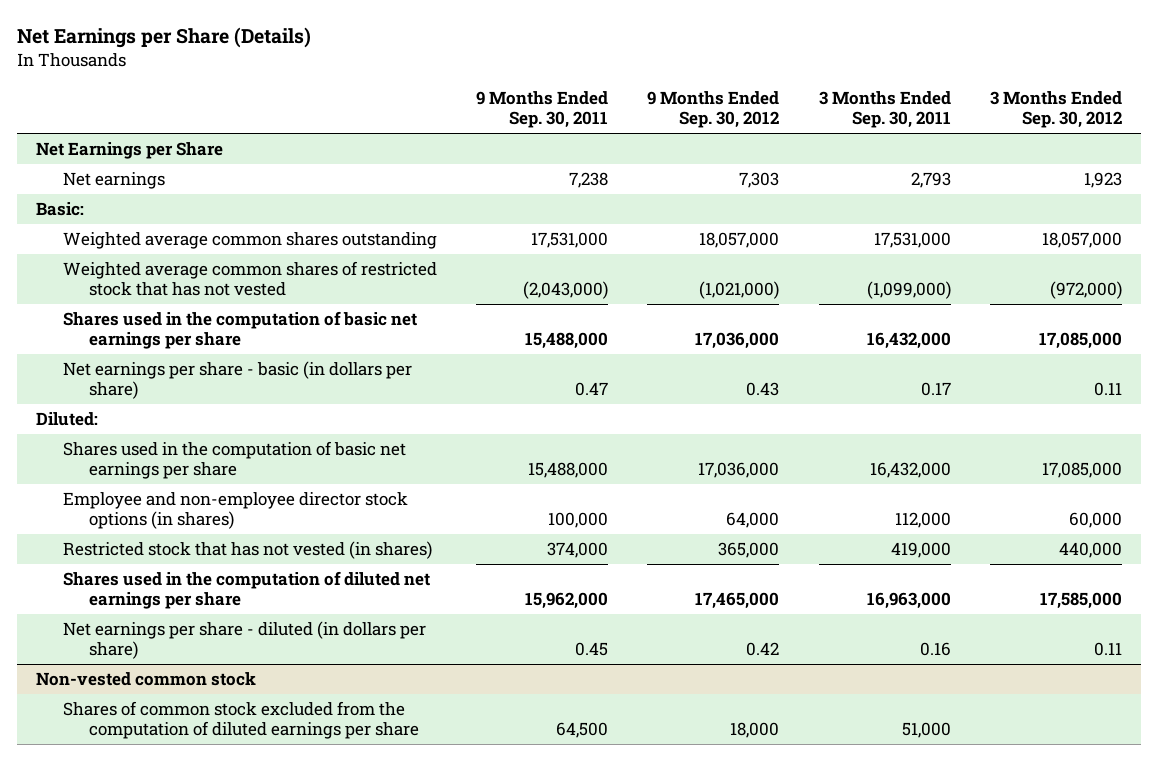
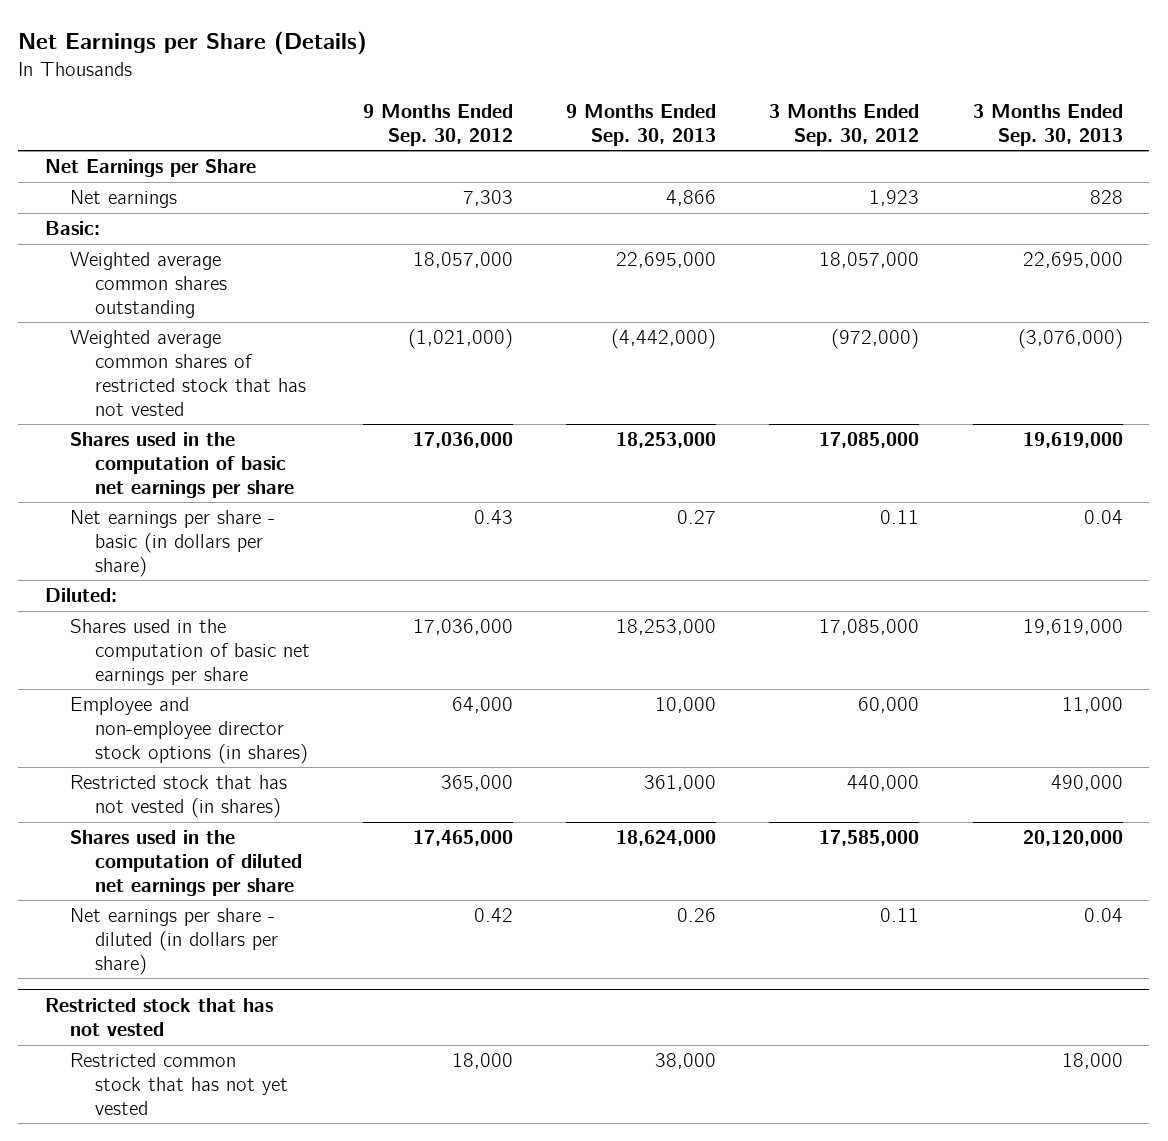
- | 9 Months Ended Sep. 30, 2011 | 9 Months Ended Sep. 30, 2012 | 3 Months Ended Sep. 30, 2011 | 3 Months Ended Sep. 30, 2012
+ | 9 Months Ended Sep. 30, 2012 | 9 Months Ended Sep. 30, 2013 | 3 Months Ended Sep. 30, 2012 | 3 Months Ended Sep. 30, 2013
- Non-vested common stock
- Shares of common stock excluded from the computation of diluted earnings per share | 64,500 | 18,000 | 51,000 |
+ Restricted stock that has not vested
+ Restricted common stock that has not yet vested | 18,000 | 38,000 | | 18,000

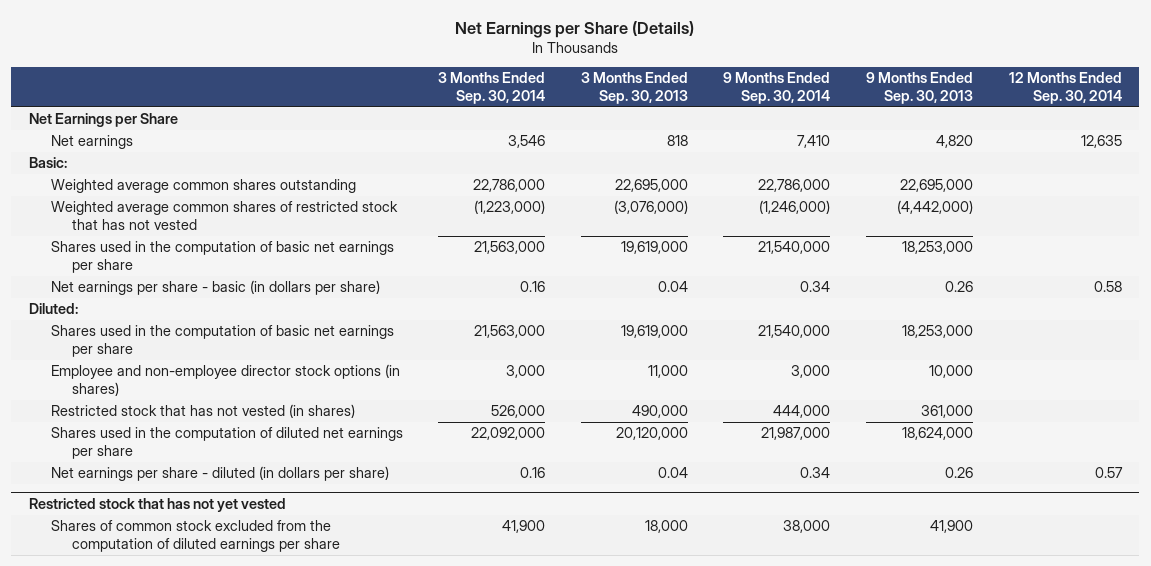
- | 9 Months Ended Sep. 30, 2012 | 9 Months Ended Sep. 30, 2013 | 3 Months Ended Sep. 30, 2012 | 3 Months Ended Sep. 30, 2013
+ | 3 Months Ended Sep. 30, 2014 | 3 Months Ended Sep. 30, 2013 | 9 Months Ended Sep. 30, 2014 | 9 Months Ended Sep. 30, 2013 | 12 Months Ended Sep. 30, 2014
- Net earnings | 7,303 | 4,866 | 1,923 | 828
+ Net earnings | 3,546 | 818 | 7,410 | 4,820 | 12,635
- Net earnings per share - basic (in dollars per share) | 0.43 | 0.27 | 0.11 | 0.04
+ Net earnings per share - basic (in dollars per share) | 0.16 | 0.04 | 0.34 | 0.26 | 0.58
- Restricted stock that has not vested
- Restricted common stock that has not yet vested | 18,000 | 38,000 | | 18,000
+ Restricted stock that has not yet vested
+ Shares of common stock excluded from the computation of diluted earnings per share | 41,900 | 18,000 | 38,000 | 41,900 |

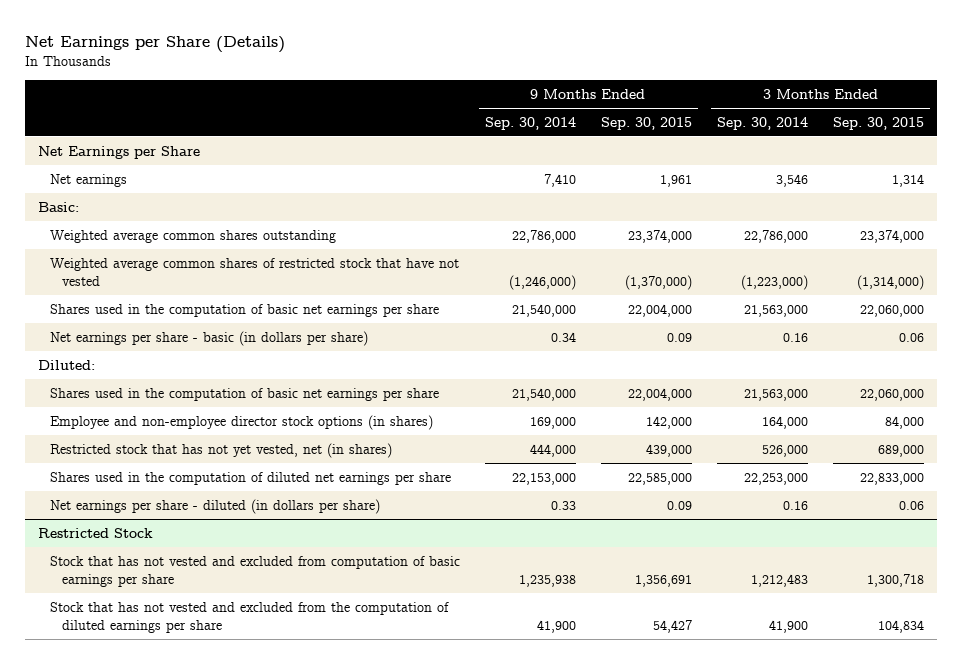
- | 3 Months Ended Sep. 30, 2014 | 3 Months Ended Sep. 30, 2013 | 9 Months Ended Sep. 30, 2014 | 9 Months Ended Sep. 30, 2013 | 12 Months Ended Sep. 30, 2014
+ | 9 Months Ended Sep. 30, 2014 | 9 Months Ended Sep. 30, 2015 | 3 Months Ended Sep. 30, 2014 | 3 Months Ended Sep. 30, 2015
- Weighted average common shares of restricted stock that has not vested | (1,223,000) | (3,076,000) | (1,246,000) | (4,442,000) |
+ Weighted average common shares of restricted stock that have not vested | (1,246,000) | (1,370,000) | (1,223,000) | (1,314,000)
- Employee and non-employee director stock options (in shares) | 3,000 | 11,000 | 3,000 | 10,000 |
- Restricted stock that has not vested (in shares) | 526,000 | 490,000 | 444,000 | 361,000 |
- Shares used in the computation of diluted net earnings per share | 22,092,000 | 20,120,000 | 21,987,000 | 18,624,000 |
- Net earnings per share - diluted (in dollars per share) | 0.16 | 0.04 | 0.34 | 0.26 | 0.57
- Restricted stock that has not yet vested
- Shares of common stock excluded from the computation of diluted earnings per share | 41,900 | 18,000 | 38,000 | 41,900 |
+ Employee and non-employee director stock options (in shares) | 169,000 | 142,000 | 164,000 | 84,000
+ Restricted stock that has not yet vested, net (in shares) | 444,000 | 439,000 | 526,000 | 689,000
+ Shares used in the computation of diluted net earnings per share | 22,153,000 | 22,585,000 | 22,253,000 | 22,833,000
+ Net earnings per share - diluted (in dollars per share) | 0.33 | 0.09 | 0.16 | 0.06
+ Restricted Stock
+ Stock that has not vested and excluded from computation of basic earnings per share | 1,235,938 | 1,356,691 | 1,212,483 | 1,300,718
+ Stock that has not vested and excluded from the computation of diluted earnings per share | 41,900 | 54,427 | 41,900 | 104,834

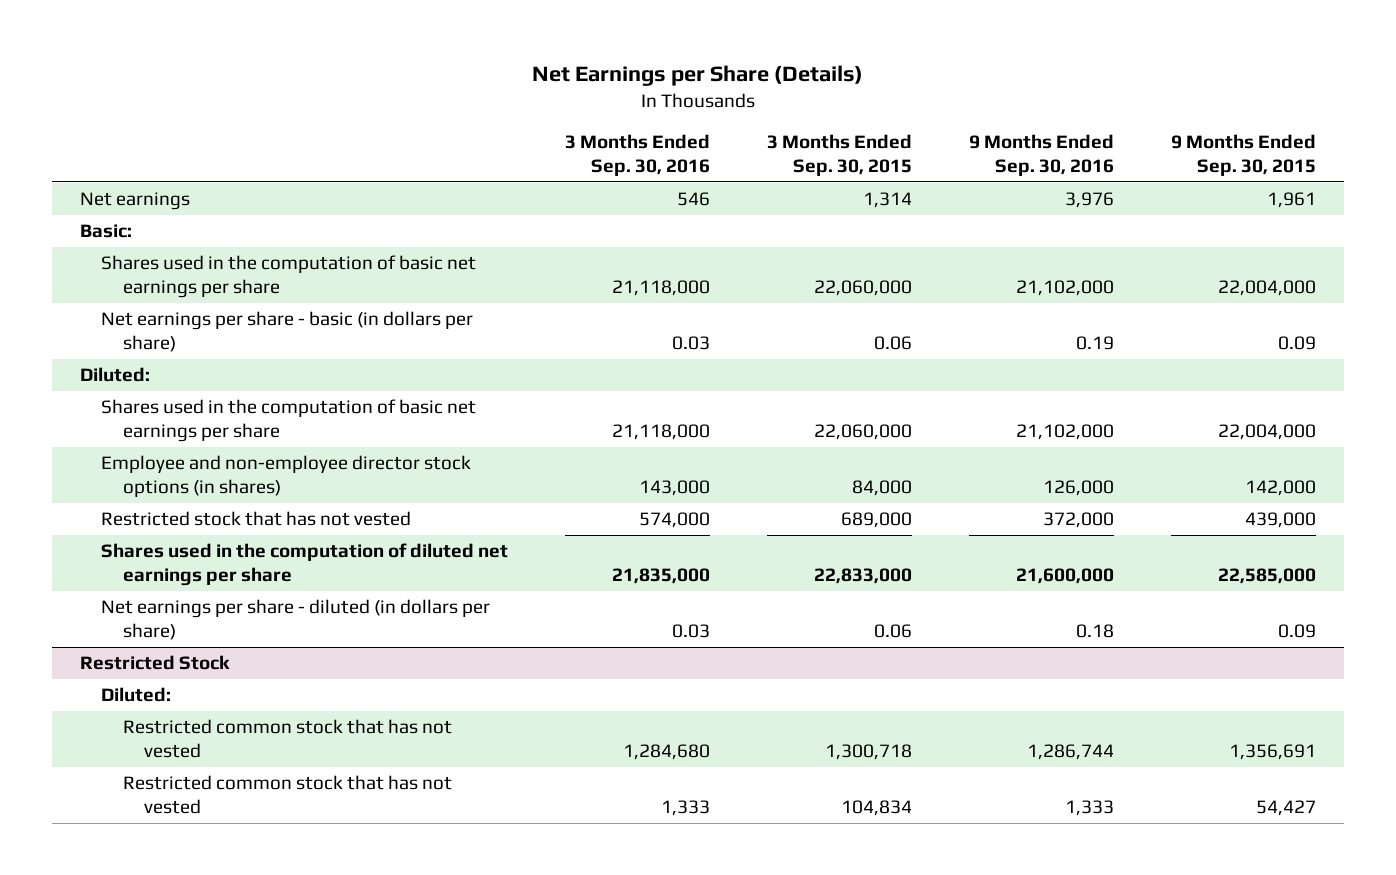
- | 9 Months Ended Sep. 30, 2014 | 9 Months Ended Sep. 30, 2015 | 3 Months Ended Sep. 30, 2014 | 3 Months Ended Sep. 30, 2015
+ | 3 Months Ended Sep. 30, 2016 | 3 Months Ended Sep. 30, 2015 | 9 Months Ended Sep. 30, 2016 | 9 Months Ended Sep. 30, 2015
- Net Earnings per Share
- Weighted average common shares outstanding | 22,786,000 | 23,374,000 | 22,786,000 | 23,374,000
- Weighted average common shares of restricted stock that have not vested | (1,246,000) | (1,370,000) | (1,223,000) | (1,314,000)
- Restricted stock that has not yet vested, net (in shares) | 444,000 | 439,000 | 526,000 | 689,000
+ Restricted stock that has not vested | 574,000 | 689,000 | 372,000 | 439,000
@ Restricted Stock
- Stock that has not vested and excluded from computation of basic earnings per share | 1,235,938 | 1,356,691 | 1,212,483 | 1,300,718
- Stock that has not vested and excluded from the computation of diluted earnings per share | 41,900 | 54,427 | 41,900 | 104,834
+ Diluted:
+ Restricted common stock that has not vested | 1,284,680 | 1,300,718 | 1,286,744 | 1,356,691
+ Restricted common stock that has not vested | 1,333 | 104,834 | 1,333 | 54,427

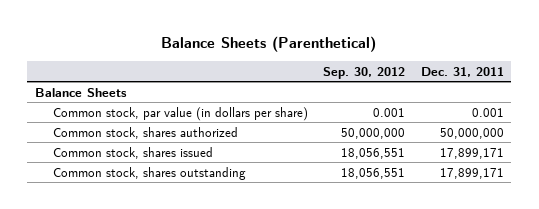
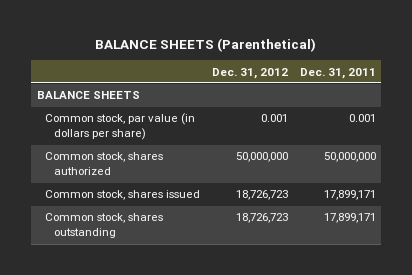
- Balance Sheets (Parenthetical)
+ BALANCE SHEETS (Parenthetical)
- | Sep. 30, 2012 | Dec. 31, 2011
+ | Dec. 31, 2012 | Dec. 31, 2011
- Balance Sheets
+ BALANCE SHEETS

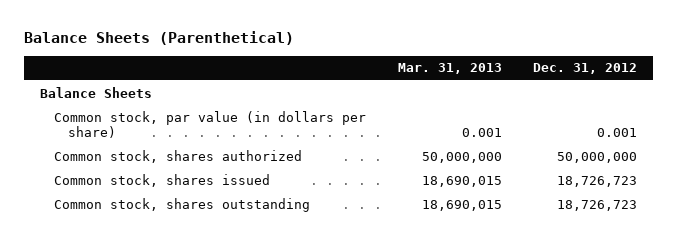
- BALANCE SHEETS (Parenthetical)
+ Balance Sheets (Parenthetical)
- | Dec. 31, 2012 | Dec. 31, 2011
+ | Mar. 31, 2013 | Dec. 31, 2012
- BALANCE SHEETS
+ Balance Sheets

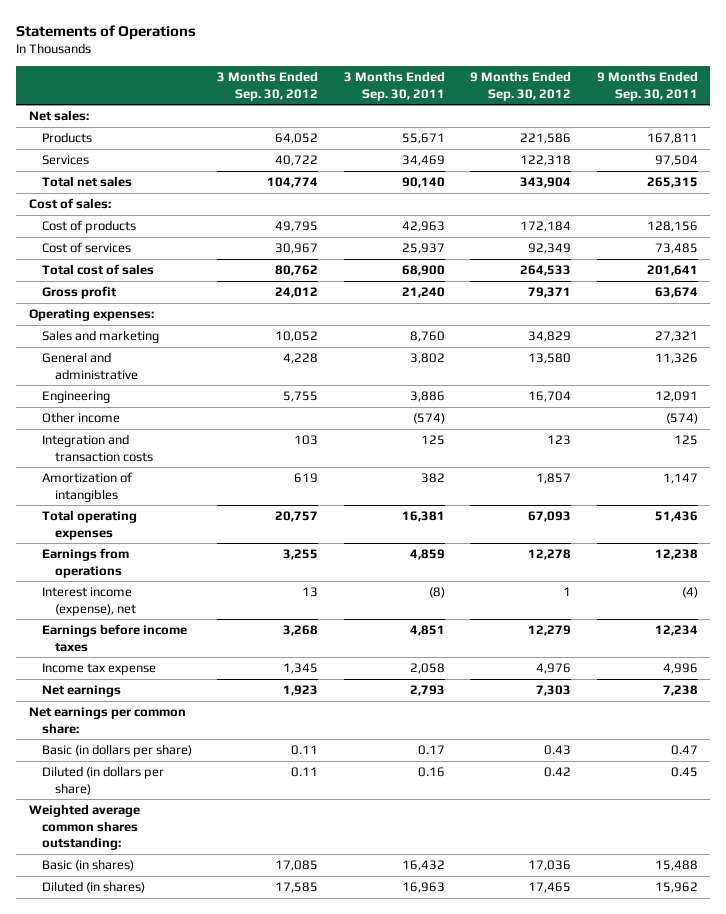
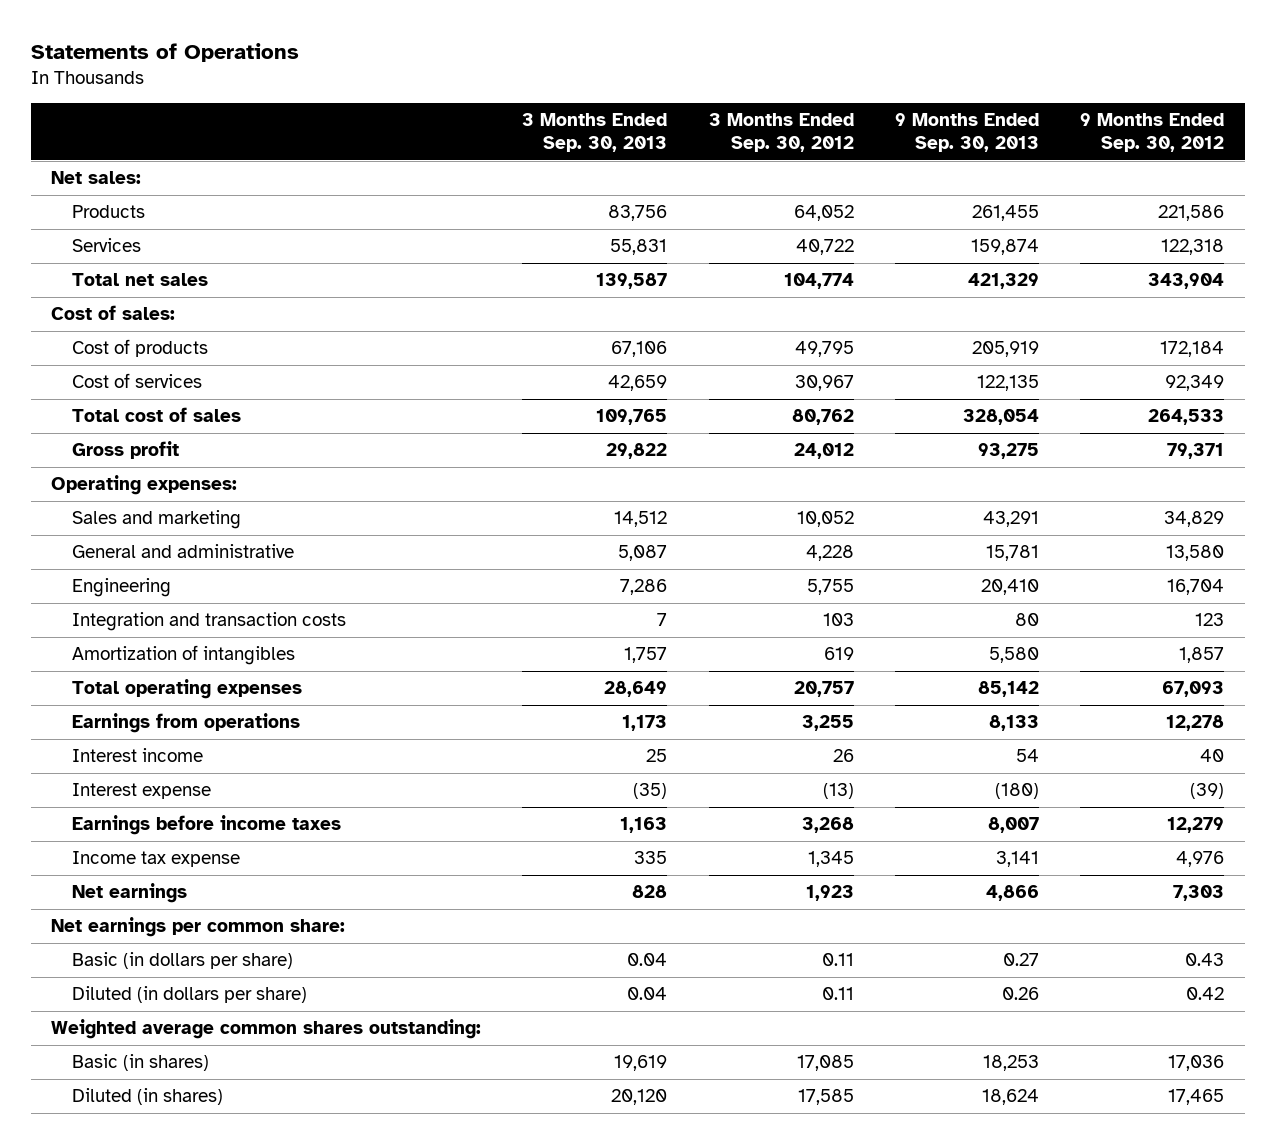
- | 3 Months Ended Sep. 30, 2012 | 3 Months Ended Sep. 30, 2011 | 9 Months Ended Sep. 30, 2012 | 9 Months Ended Sep. 30, 2011
+ | 3 Months Ended Sep. 30, 2013 | 3 Months Ended Sep. 30, 2012 | 9 Months Ended Sep. 30, 2013 | 9 Months Ended Sep. 30, 2012
- Other income | | (574) | | (574)
- Interest income (expense), net | 13 | (8) | 1 | (4)
+ Interest income | 25 | 26 | 54 | 40
+ Interest expense | (35) | (13) | (180) | (39)

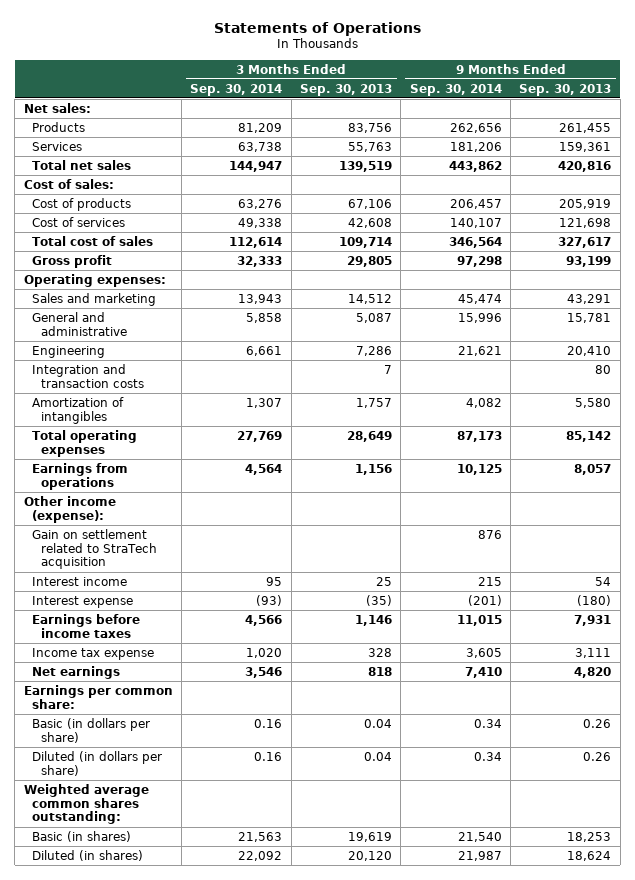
- | 3 Months Ended Sep. 30, 2013 | 3 Months Ended Sep. 30, 2012 | 9 Months Ended Sep. 30, 2013 | 9 Months Ended Sep. 30, 2012
+ | 3 Months Ended Sep. 30, 2014 | 3 Months Ended Sep. 30, 2013 | 9 Months Ended Sep. 30, 2014 | 9 Months Ended Sep. 30, 2013
- Services | 55,831 | 40,722 | 159,874 | 122,318
- Total net sales | 139,587 | 104,774 | 421,329 | 343,904
+ Services | 63,738 | 55,763 | 181,206 | 159,361
+ Total net sales | 144,947 | 139,519 | 443,862 | 420,816
- Cost of services | 42,659 | 30,967 | 122,135 | 92,349
- Total cost of sales | 109,765 | 80,762 | 328,054 | 264,533
- Gross profit | 29,822 | 24,012 | 93,275 | 79,371
+ Cost of services | 49,338 | 42,608 | 140,107 | 121,698
+ Total cost of sales | 112,614 | 109,714 | 346,564 | 327,617
+ Gross profit | 32,333 | 29,805 | 97,298 | 93,199
- Earnings from operations | 1,173 | 3,255 | 8,133 | 12,278
+ Earnings from operations | 4,564 | 1,156 | 10,125 | 8,057
+ Other income (expense):
+ Gain on settlement related to StraTech acquisition | | | 876 |
- Earnings before income taxes | 1,163 | 3,268 | 8,007 | 12,279
- Income tax expense | 335 | 1,345 | 3,141 | 4,976
- Net earnings | 828 | 1,923 | 4,866 | 7,303
- Net earnings per common share:
- Basic (in dollars per share) | 0.04 | 0.11 | 0.27 | 0.43
+ Earnings before income taxes | 4,566 | 1,146 | 11,015 | 7,931
+ Income tax expense | 1,020 | 328 | 3,605 | 3,111
+ Net earnings | 3,546 | 818 | 7,410 | 4,820
+ Earnings per common share:
+ Basic (in dollars per share) | 0.16 | 0.04 | 0.34 | 0.26

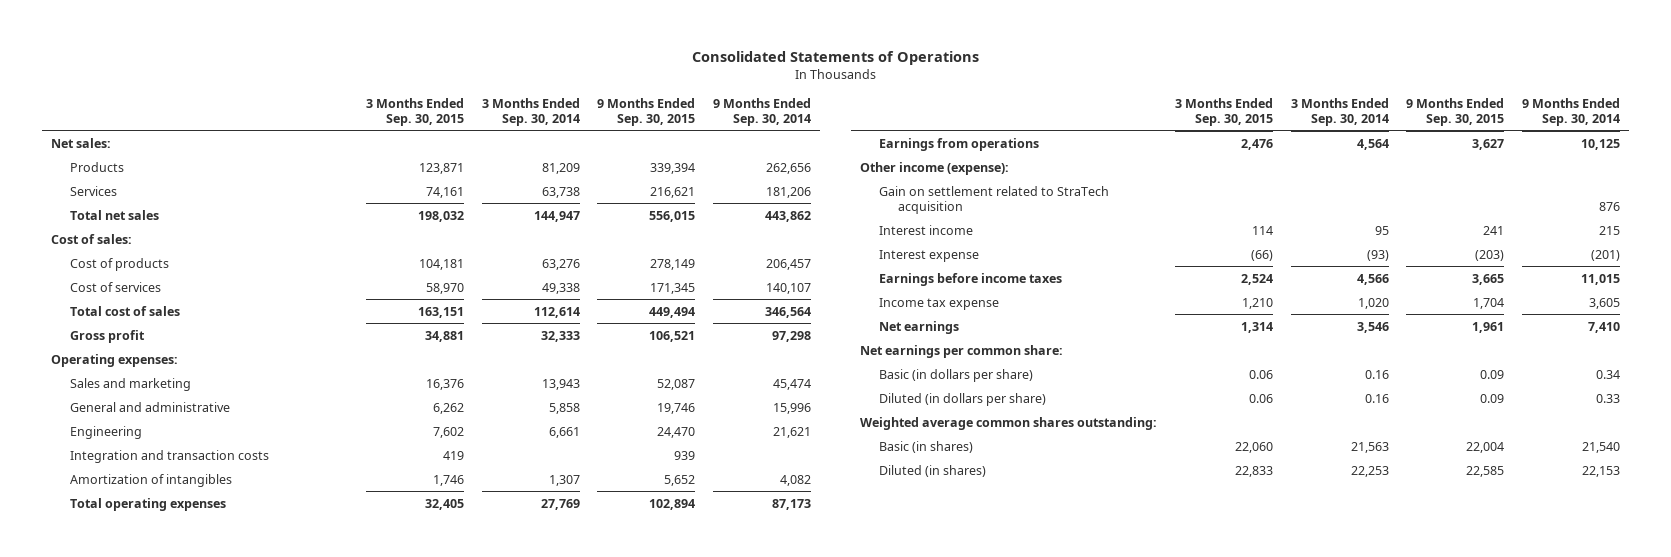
- Statements of Operations
+ Consolidated Statements of Operations
- | 3 Months Ended Sep. 30, 2014 | 3 Months Ended Sep. 30, 2013 | 9 Months Ended Sep. 30, 2014 | 9 Months Ended Sep. 30, 2013
+ | 3 Months Ended Sep. 30, 2015 | 3 Months Ended Sep. 30, 2014 | 9 Months Ended Sep. 30, 2015 | 9 Months Ended Sep. 30, 2014
- Earnings per common share:
+ Net earnings per common share:
- Diluted (in dollars per share) | 0.16 | 0.04 | 0.34 | 0.26
+ Diluted (in dollars per share) | 0.06 | 0.16 | 0.09 | 0.33
- Diluted (in shares) | 22,092 | 20,120 | 21,987 | 18,624
+ Diluted (in shares) | 22,833 | 22,253 | 22,585 | 22,153

